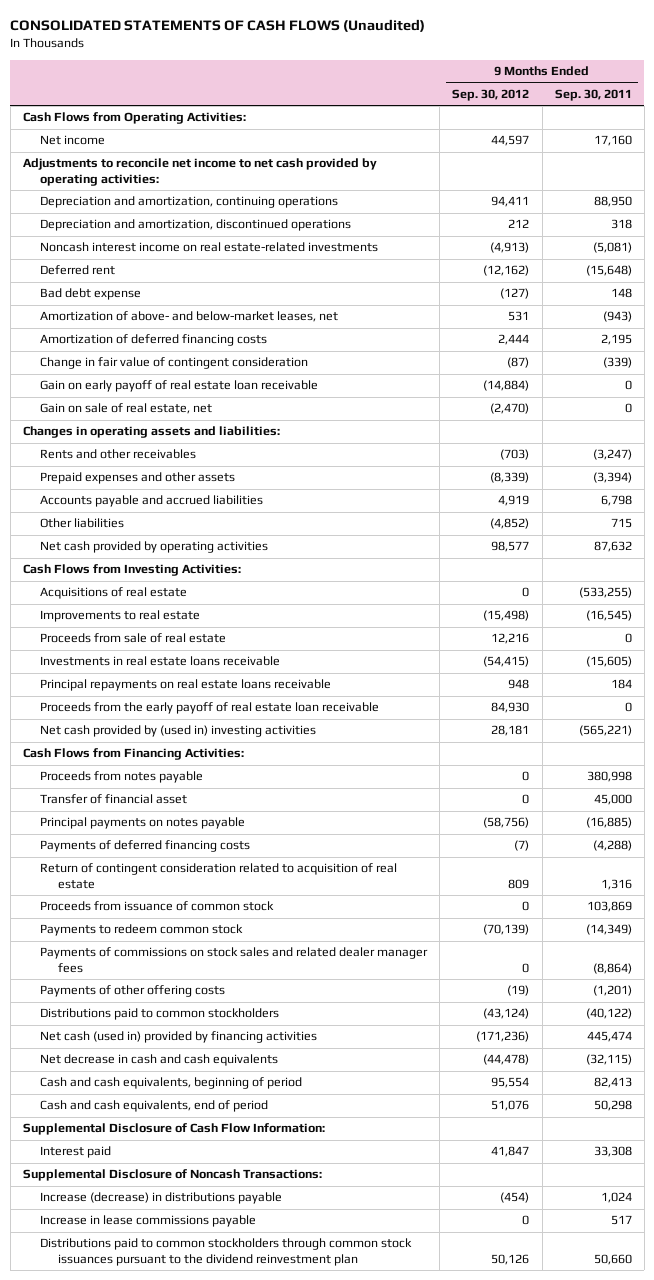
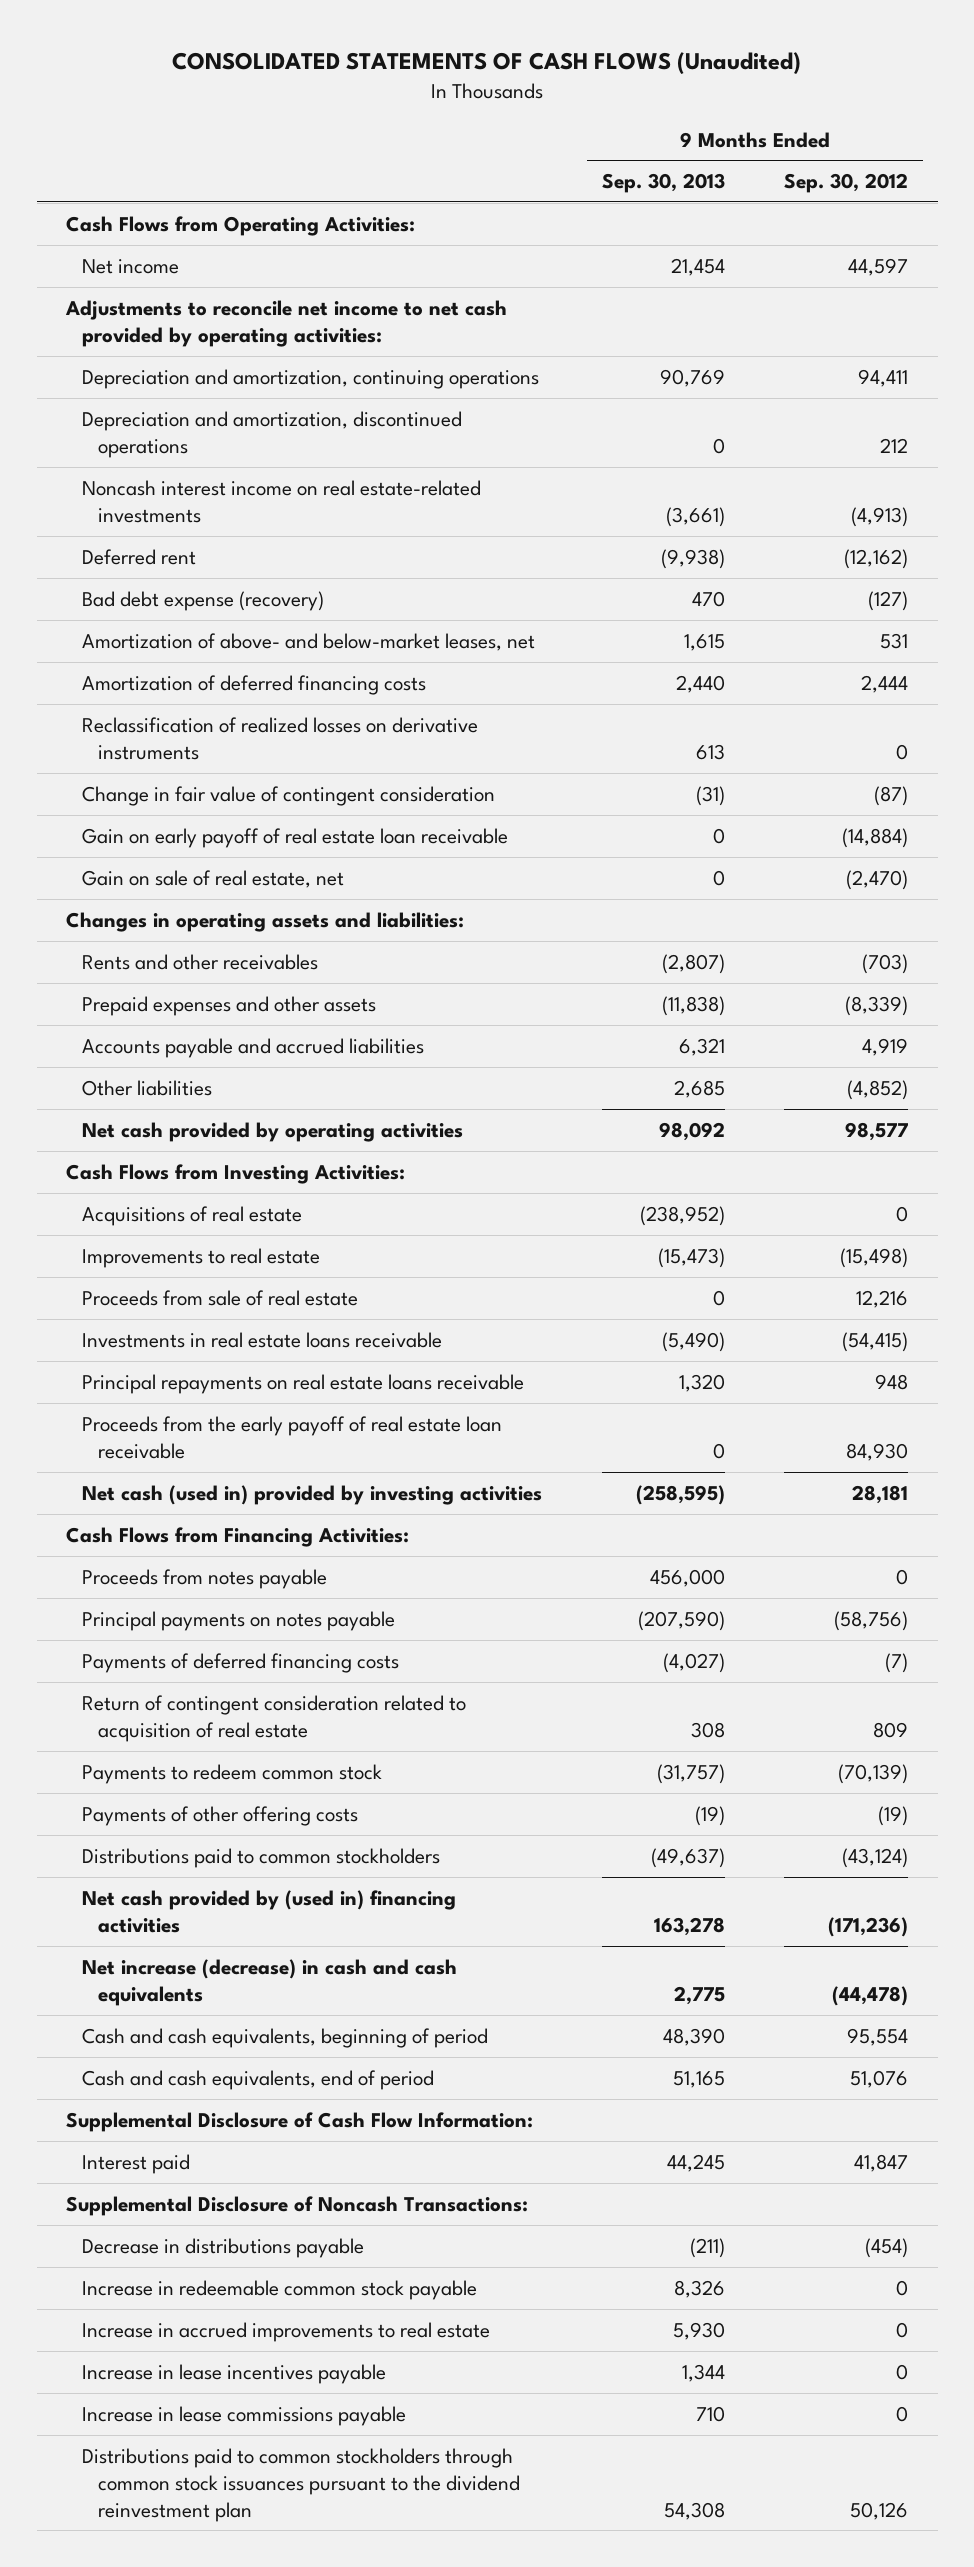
- | 9 Months Ended Sep. 30, 2012 | 9 Months Ended Sep. 30, 2011
+ | 9 Months Ended Sep. 30, 2013 | 9 Months Ended Sep. 30, 2012
- Bad debt expense | (127) | 148
+ Bad debt expense (recovery) | 470 | (127)
+ Reclassification of realized losses on derivative instruments | 613 | 0
- Net cash provided by (used in) investing activities | 28,181 | (565,221)
+ Net cash (used in) provided by investing activities | (258,595) | 28,181
- Transfer of financial asset | 0 | 45,000
- Proceeds from issuance of common stock | 0 | 103,869
- Payments of commissions on stock sales and related dealer manager fees | 0 | (8,864)
- Net cash (used in) provided by financing activities | (171,236) | 445,474
- Net decrease in cash and cash equivalents | (44,478) | (32,115)
+ Net cash provided by (used in) financing activities | 163,278 | (171,236)
+ Net increase (decrease) in cash and cash equivalents | 2,775 | (44,478)
- Increase (decrease) in distributions payable | (454) | 1,024
+ Decrease in distributions payable | (211) | (454)
+ Increase in redeemable common stock payable | 8,326 | 0
+ Increase in accrued improvements to real estate | 5,930 | 0
+ Increase in lease incentives payable | 1,344 | 0

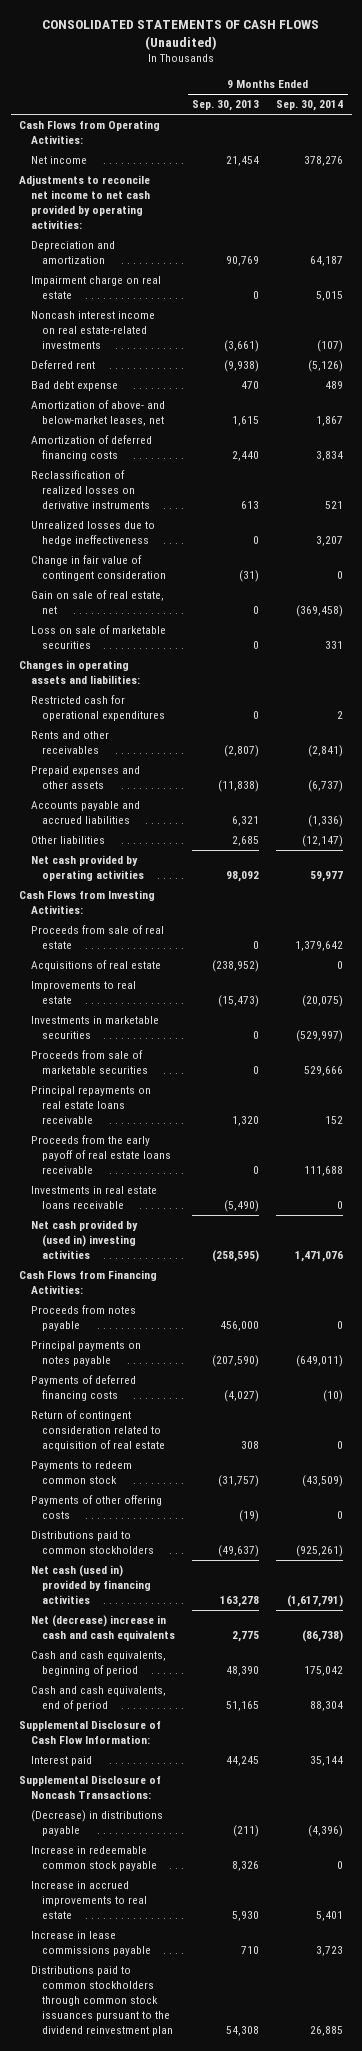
- | 9 Months Ended Sep. 30, 2013 | 9 Months Ended Sep. 30, 2012
+ | 9 Months Ended Sep. 30, 2013 | 9 Months Ended Sep. 30, 2014
- Depreciation and amortization, continuing operations | 90,769 | 94,411
- Depreciation and amortization, discontinued operations | 0 | 212
+ Depreciation and amortization | 90,769 | 64,187
+ Impairment charge on real estate | 0 | 5,015
- Bad debt expense (recovery) | 470 | (127)
+ Bad debt expense | 470 | 489
+ Unrealized losses due to hedge ineffectiveness | 0 | 3,207
- Gain on early payoff of real estate loan receivable | 0 | (14,884)
+ Loss on sale of marketable securities | 0 | 331
+ Restricted cash for operational expenditures | 0 | 2
moved up: Proceeds from sale of real estate | 0 | 1,379,642
+ Investments in marketable securities | 0 | (529,997)
+ Proceeds from sale of marketable securities | 0 | 529,666
- Proceeds from the early payoff of real estate loan receivable | 0 | 84,930
- Net cash (used in) provided by investing activities | (258,595) | 28,181
+ Proceeds from the early payoff of real estate loans receivable | 0 | 111,688
moved down: Investments in real estate loans receivable | (5,490) | 0
+ Net cash provided by (used in) investing activities | (258,595) | 1,471,076
- Net cash provided by (used in) financing activities | 163,278 | (171,236)
- Net increase (decrease) in cash and cash equivalents | 2,775 | (44,478)
+ Net cash (used in) provided by financing activities | 163,278 | (1,617,791)
+ Net (decrease) increase in cash and cash equivalents | 2,775 | (86,738)
- Decrease in distributions payable | (211) | (454)
+ (Decrease) in distributions payable | (211) | (4,396)
- Increase in lease incentives payable | 1,344 | 0

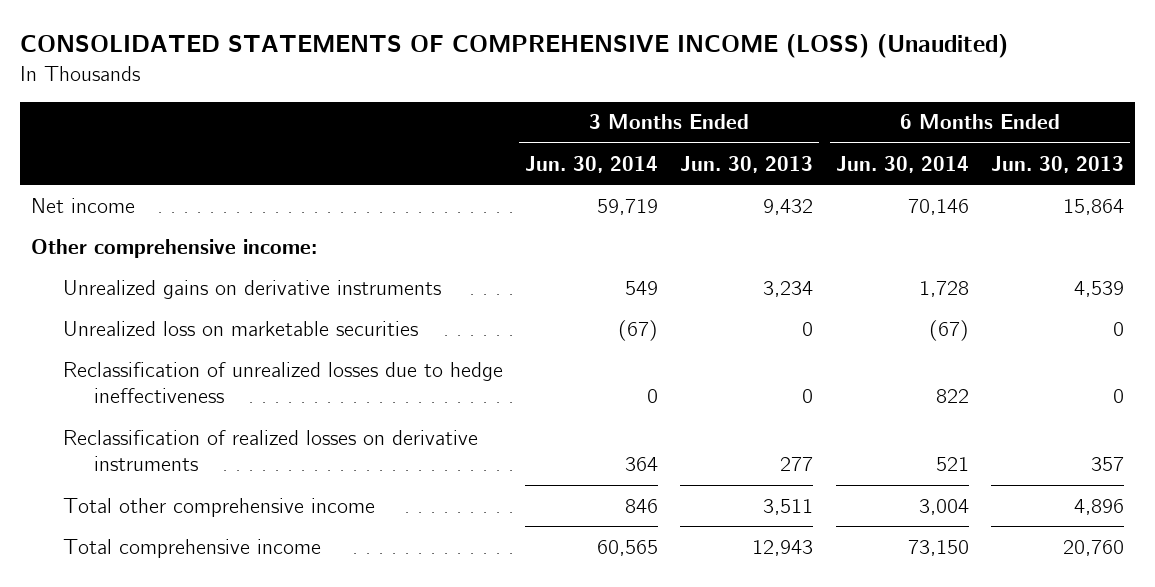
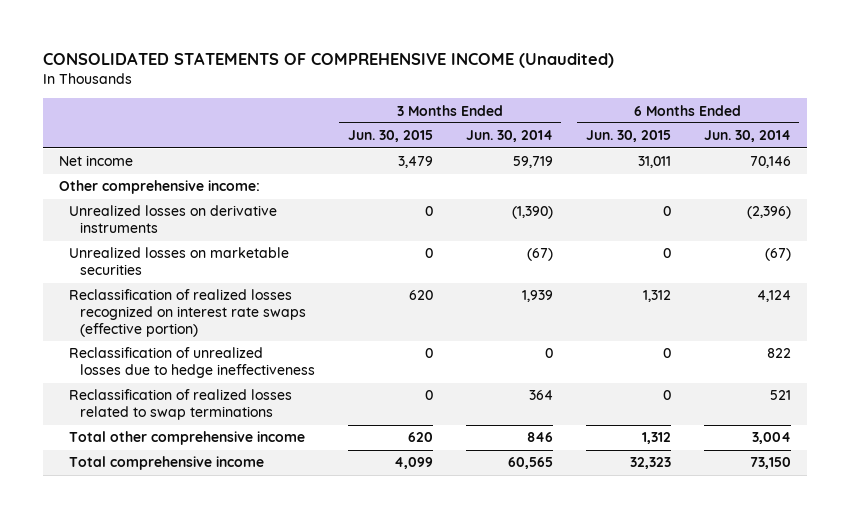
- CONSOLIDATED STATEMENTS OF COMPREHENSIVE INCOME (LOSS) (Unaudited)
+ CONSOLIDATED STATEMENTS OF COMPREHENSIVE INCOME (Unaudited)
- | 3 Months Ended Jun. 30, 2014 | 3 Months Ended Jun. 30, 2013 | 6 Months Ended Jun. 30, 2014 | 6 Months Ended Jun. 30, 2013
+ | 3 Months Ended Jun. 30, 2015 | 3 Months Ended Jun. 30, 2014 | 6 Months Ended Jun. 30, 2015 | 6 Months Ended Jun. 30, 2014
- Unrealized gains on derivative instruments | 549 | 3,234 | 1,728 | 4,539
- Unrealized loss on marketable securities | (67) | 0 | (67) | 0
+ Unrealized losses on derivative instruments | 0 | (1,390) | 0 | (2,396)
+ Unrealized losses on marketable securities | 0 | (67) | 0 | (67)
+ Reclassification of realized losses recognized on interest rate swaps (effective portion) | 620 | 1,939 | 1,312 | 4,124
- Reclassification of realized losses on derivative instruments | 364 | 277 | 521 | 357
+ Reclassification of realized losses related to swap terminations | 0 | 364 | 0 | 521

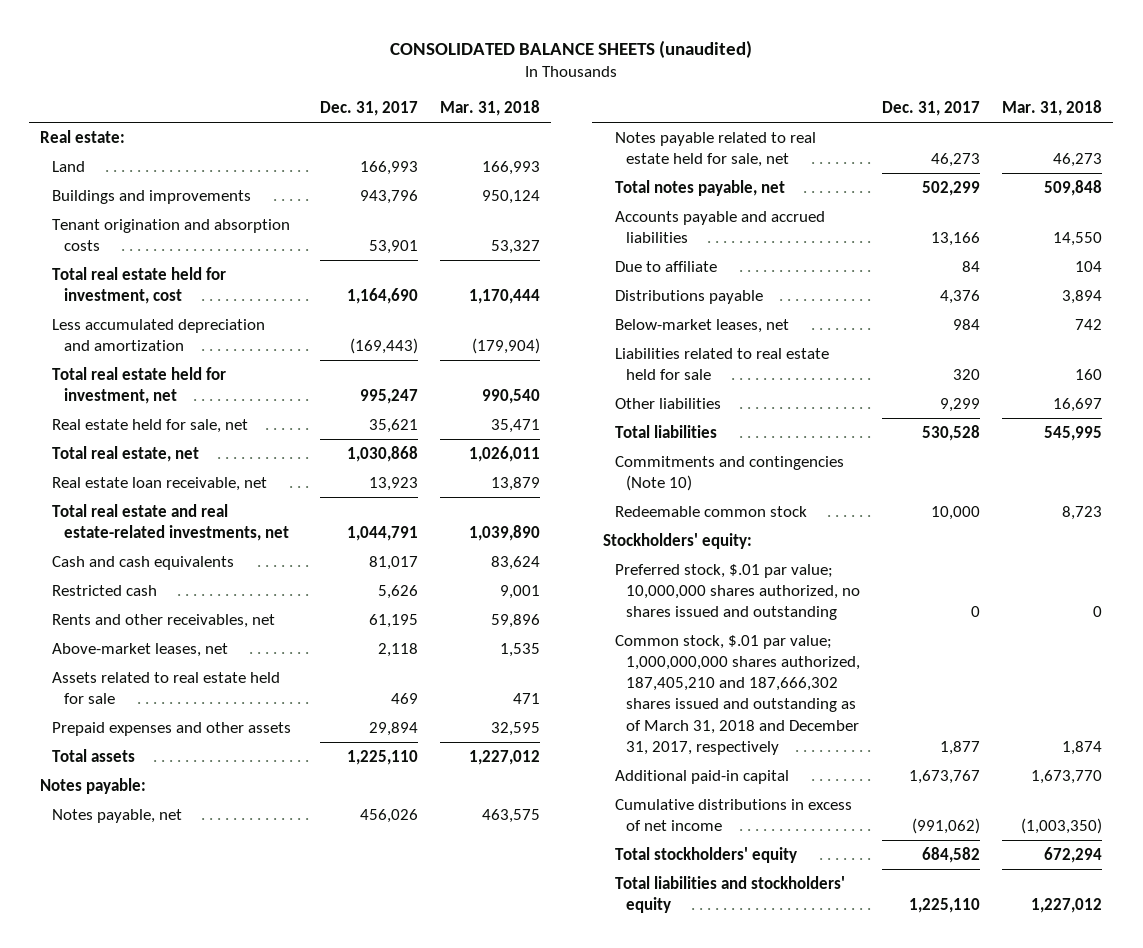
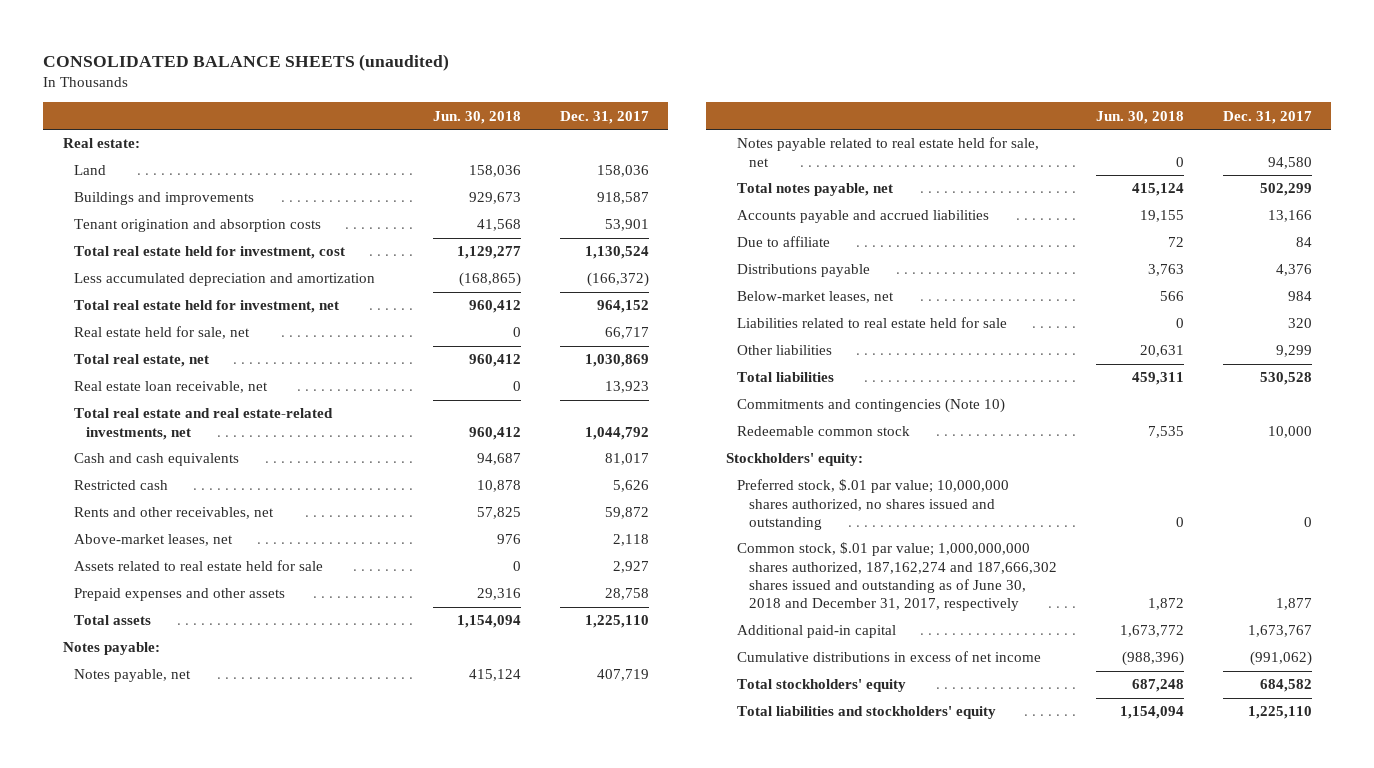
- | Dec. 31, 2017 | Mar. 31, 2018
+ | Jun. 30, 2018 | Dec. 31, 2017
- Land | 166,993 | 166,993
- Buildings and improvements | 943,796 | 950,124
+ Land | 158,036 | 158,036
+ Buildings and improvements | 929,673 | 918,587
- Total real estate held for investment, cost | 1,164,690 | 1,170,444
- Less accumulated depreciation and amortization | (169,443) | (179,904)
- Total real estate held for investment, net | 995,247 | 990,540
- Real estate held for sale, net | 35,621 | 35,471
- Total real estate, net | 1,030,868 | 1,026,011
+ Total real estate held for investment, cost | 1,129,277 | 1,130,524
+ Less accumulated depreciation and amortization | (168,865) | (166,372)
+ Total real estate held for investment, net | 960,412 | 964,152
+ Real estate held for sale, net | 0 | 66,717
+ Total real estate, net | 960,412 | 1,030,869
- Total real estate and real estate-related investments, net | 1,044,791 | 1,039,890
+ Total real estate and real estate-related investments, net | 960,412 | 1,044,792
- Rents and other receivables, net | 61,195 | 59,896
+ Rents and other receivables, net | 57,825 | 59,872
- Assets related to real estate held for sale | 469 | 471
- Prepaid expenses and other assets | 29,894 | 32,595
+ Assets related to real estate held for sale | 0 | 2,927
+ Prepaid expenses and other assets | 29,316 | 28,758
- Notes payable, net | 456,026 | 463,575
- Notes payable related to real estate held for sale, net | 46,273 | 46,273
+ Notes payable, net | 415,124 | 407,719
+ Notes payable related to real estate held for sale, net | 0 | 94,580
- Common stock, $.01 par value; 1,000,000,000 shares authorized, 187,405,210 and 187,666,302 shares issued and outstanding as of March 31, 2018 and December 31, 2017, respectively | 1,877 | 1,874
+ Common stock, $.01 par value; 1,000,000,000 shares authorized, 187,162,274 and 187,666,302 shares issued and outstanding as of June 30, 2018 and December 31, 2017, respectively | 1,872 | 1,877

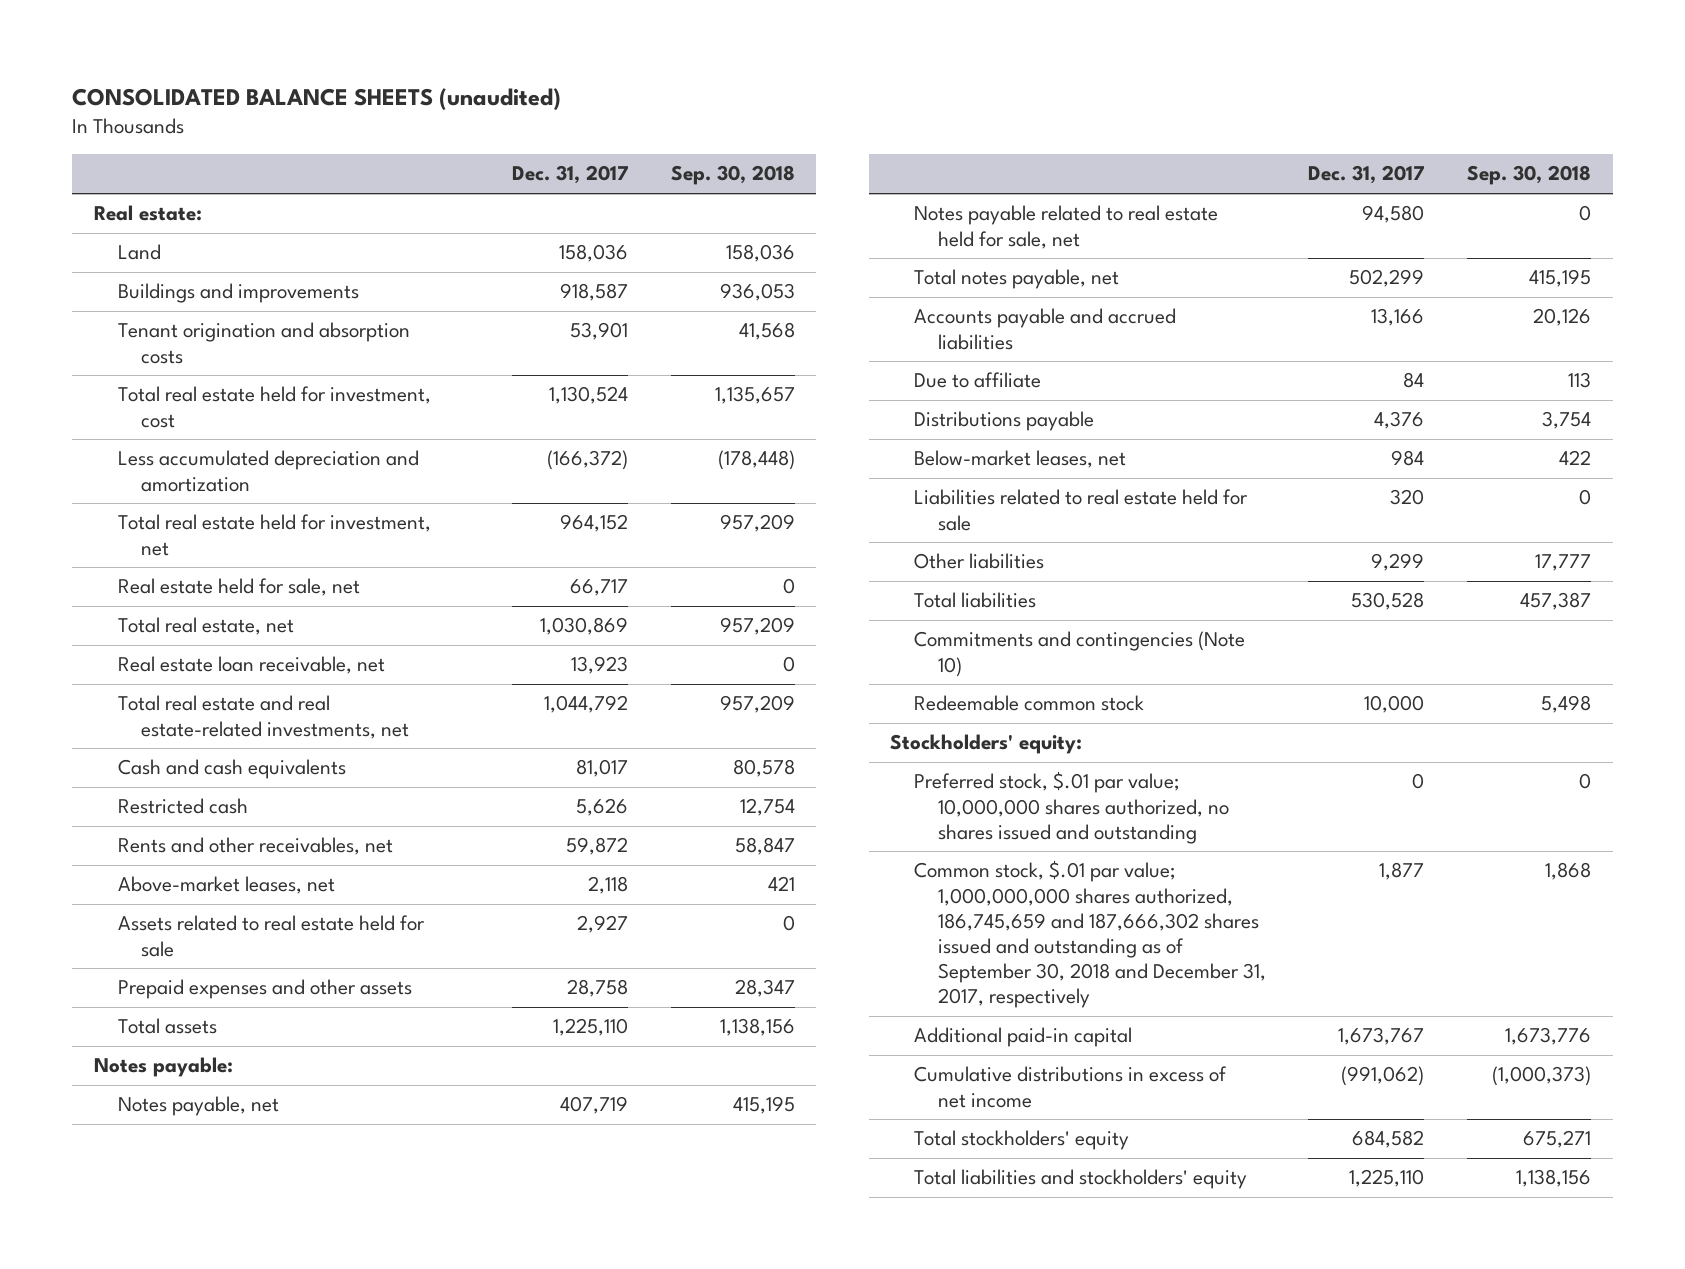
- | Jun. 30, 2018 | Dec. 31, 2017
+ | Dec. 31, 2017 | Sep. 30, 2018
- Common stock, $.01 par value; 1,000,000,000 shares authorized, 187,162,274 and 187,666,302 shares issued and outstanding as of June 30, 2018 and December 31, 2017, respectively | 1,872 | 1,877
+ Common stock, $.01 par value; 1,000,000,000 shares authorized, 186,745,659 and 187,666,302 shares issued and outstanding as of September 30, 2018 and December 31, 2017, respectively | 1,877 | 1,868

